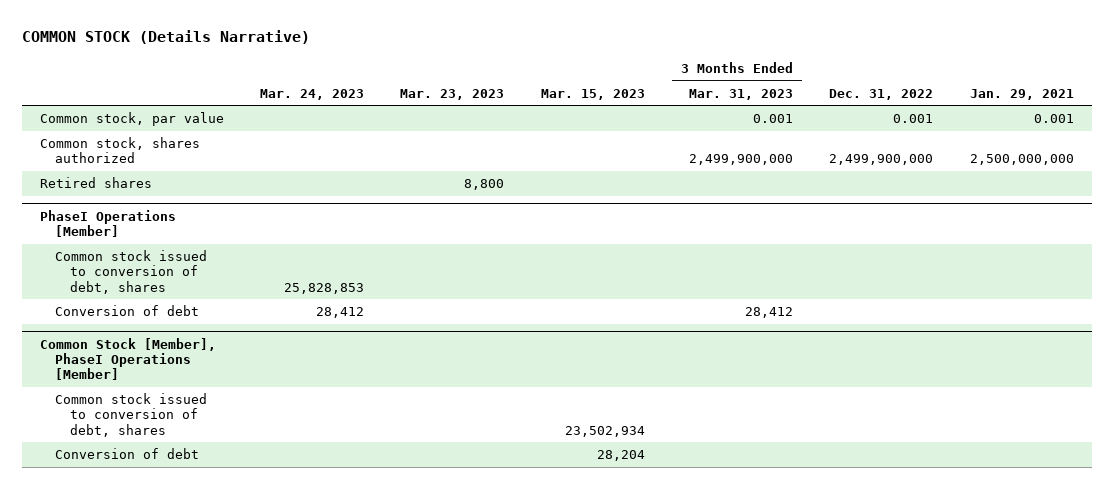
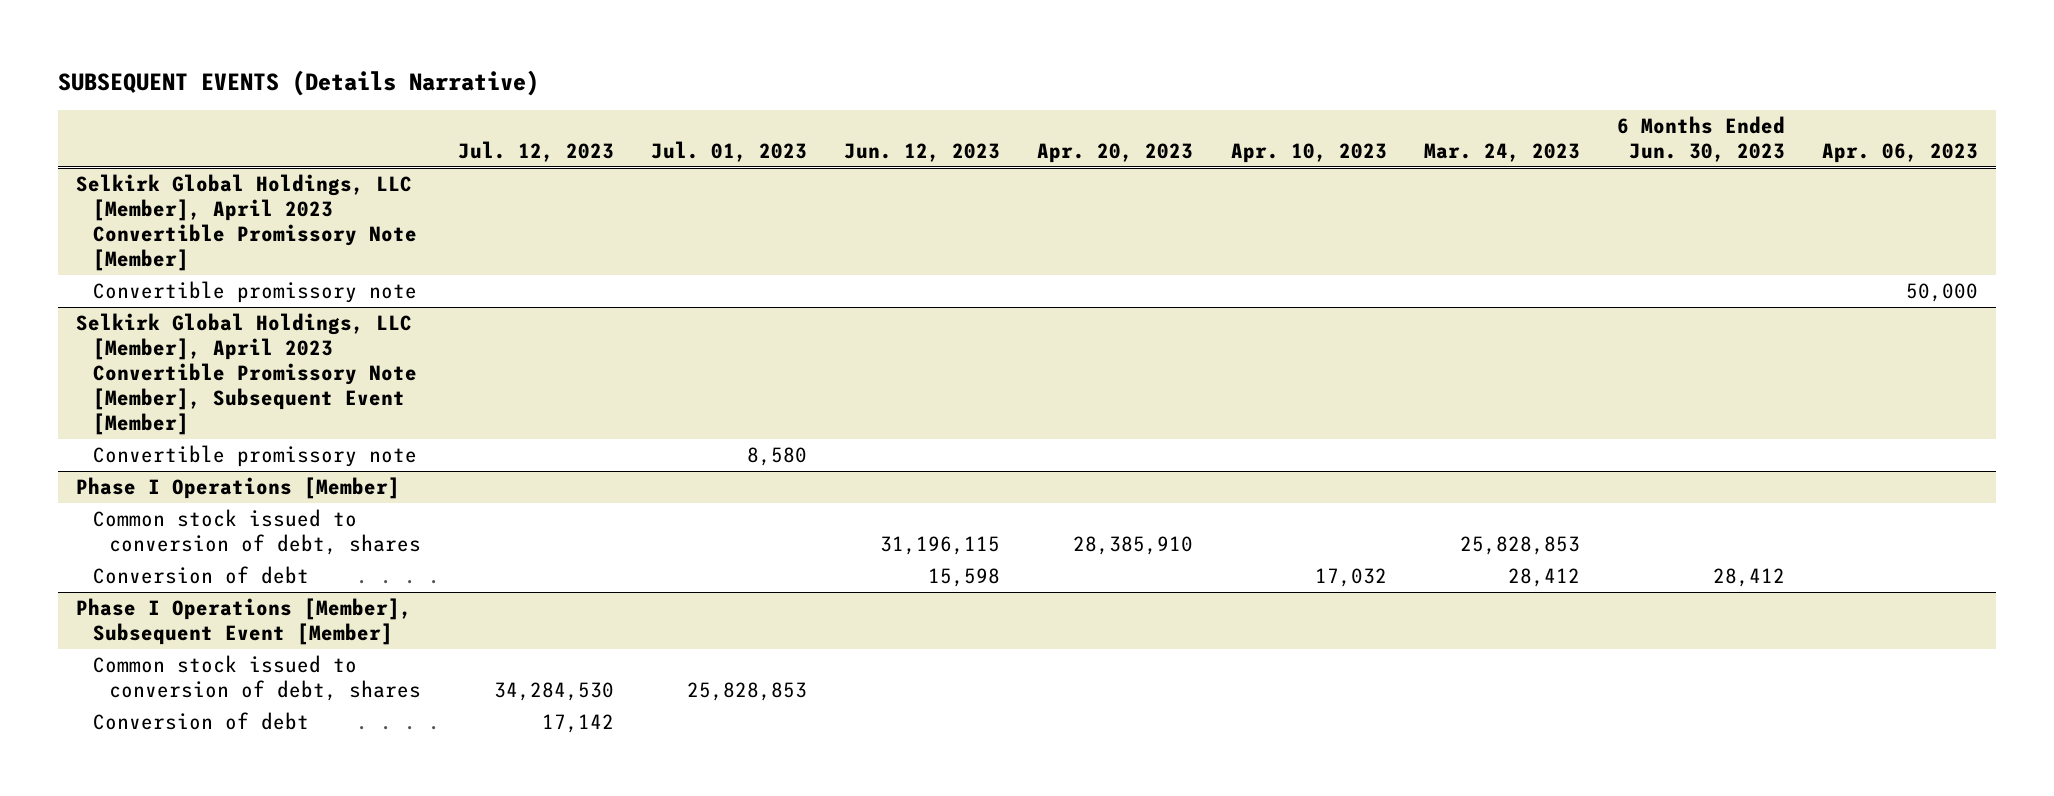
- COMMON STOCK (Details Narrative)
+ SUBSEQUENT EVENTS (Details Narrative)
- | Mar. 24, 2023 | Mar. 23, 2023 | Mar. 15, 2023 | 3 Months Ended Mar. 31, 2023 | Dec. 31, 2022 | Jan. 29, 2021
+ | Jul. 12, 2023 | Jul. 01, 2023 | Jun. 12, 2023 | Apr. 20, 2023 | Apr. 10, 2023 | Mar. 24, 2023 | 6 Months Ended Jun. 30, 2023 | Apr. 06, 2023
- Common stock, par value | | | | 0.001 | 0.001 | 0.001
- Common stock, shares authorized | | | | 2,499,900,000 | 2,499,900,000 | 2,500,000,000
- Retired shares | | 8,800 | | | |
- PhaseI Operations [Member]
+ Selkirk Global Holdings, LLC [Member], April 2023 Convertible Promissory Note [Member]
+ Convertible promissory note | | | | | | | | 50,000
+ Selkirk Global Holdings, LLC [Member], April 2023 Convertible Promissory Note [Member], Subsequent Event [Member]
+ Convertible promissory note | | 8,580 | | | | | |
+ Phase I Operations [Member]
- Common Stock [Member], PhaseI Operations [Member]
- Common stock issued to conversion of debt, shares | | | 23,502,934 | | |
- Conversion of debt | | | 28,204 | | |
+ Phase I Operations [Member], Subsequent Event [Member]
+ Common stock issued to conversion of debt, shares | 34,284,530 | 25,828,853 | | | | | |
+ Conversion of debt | 17,142 | | | | | | |

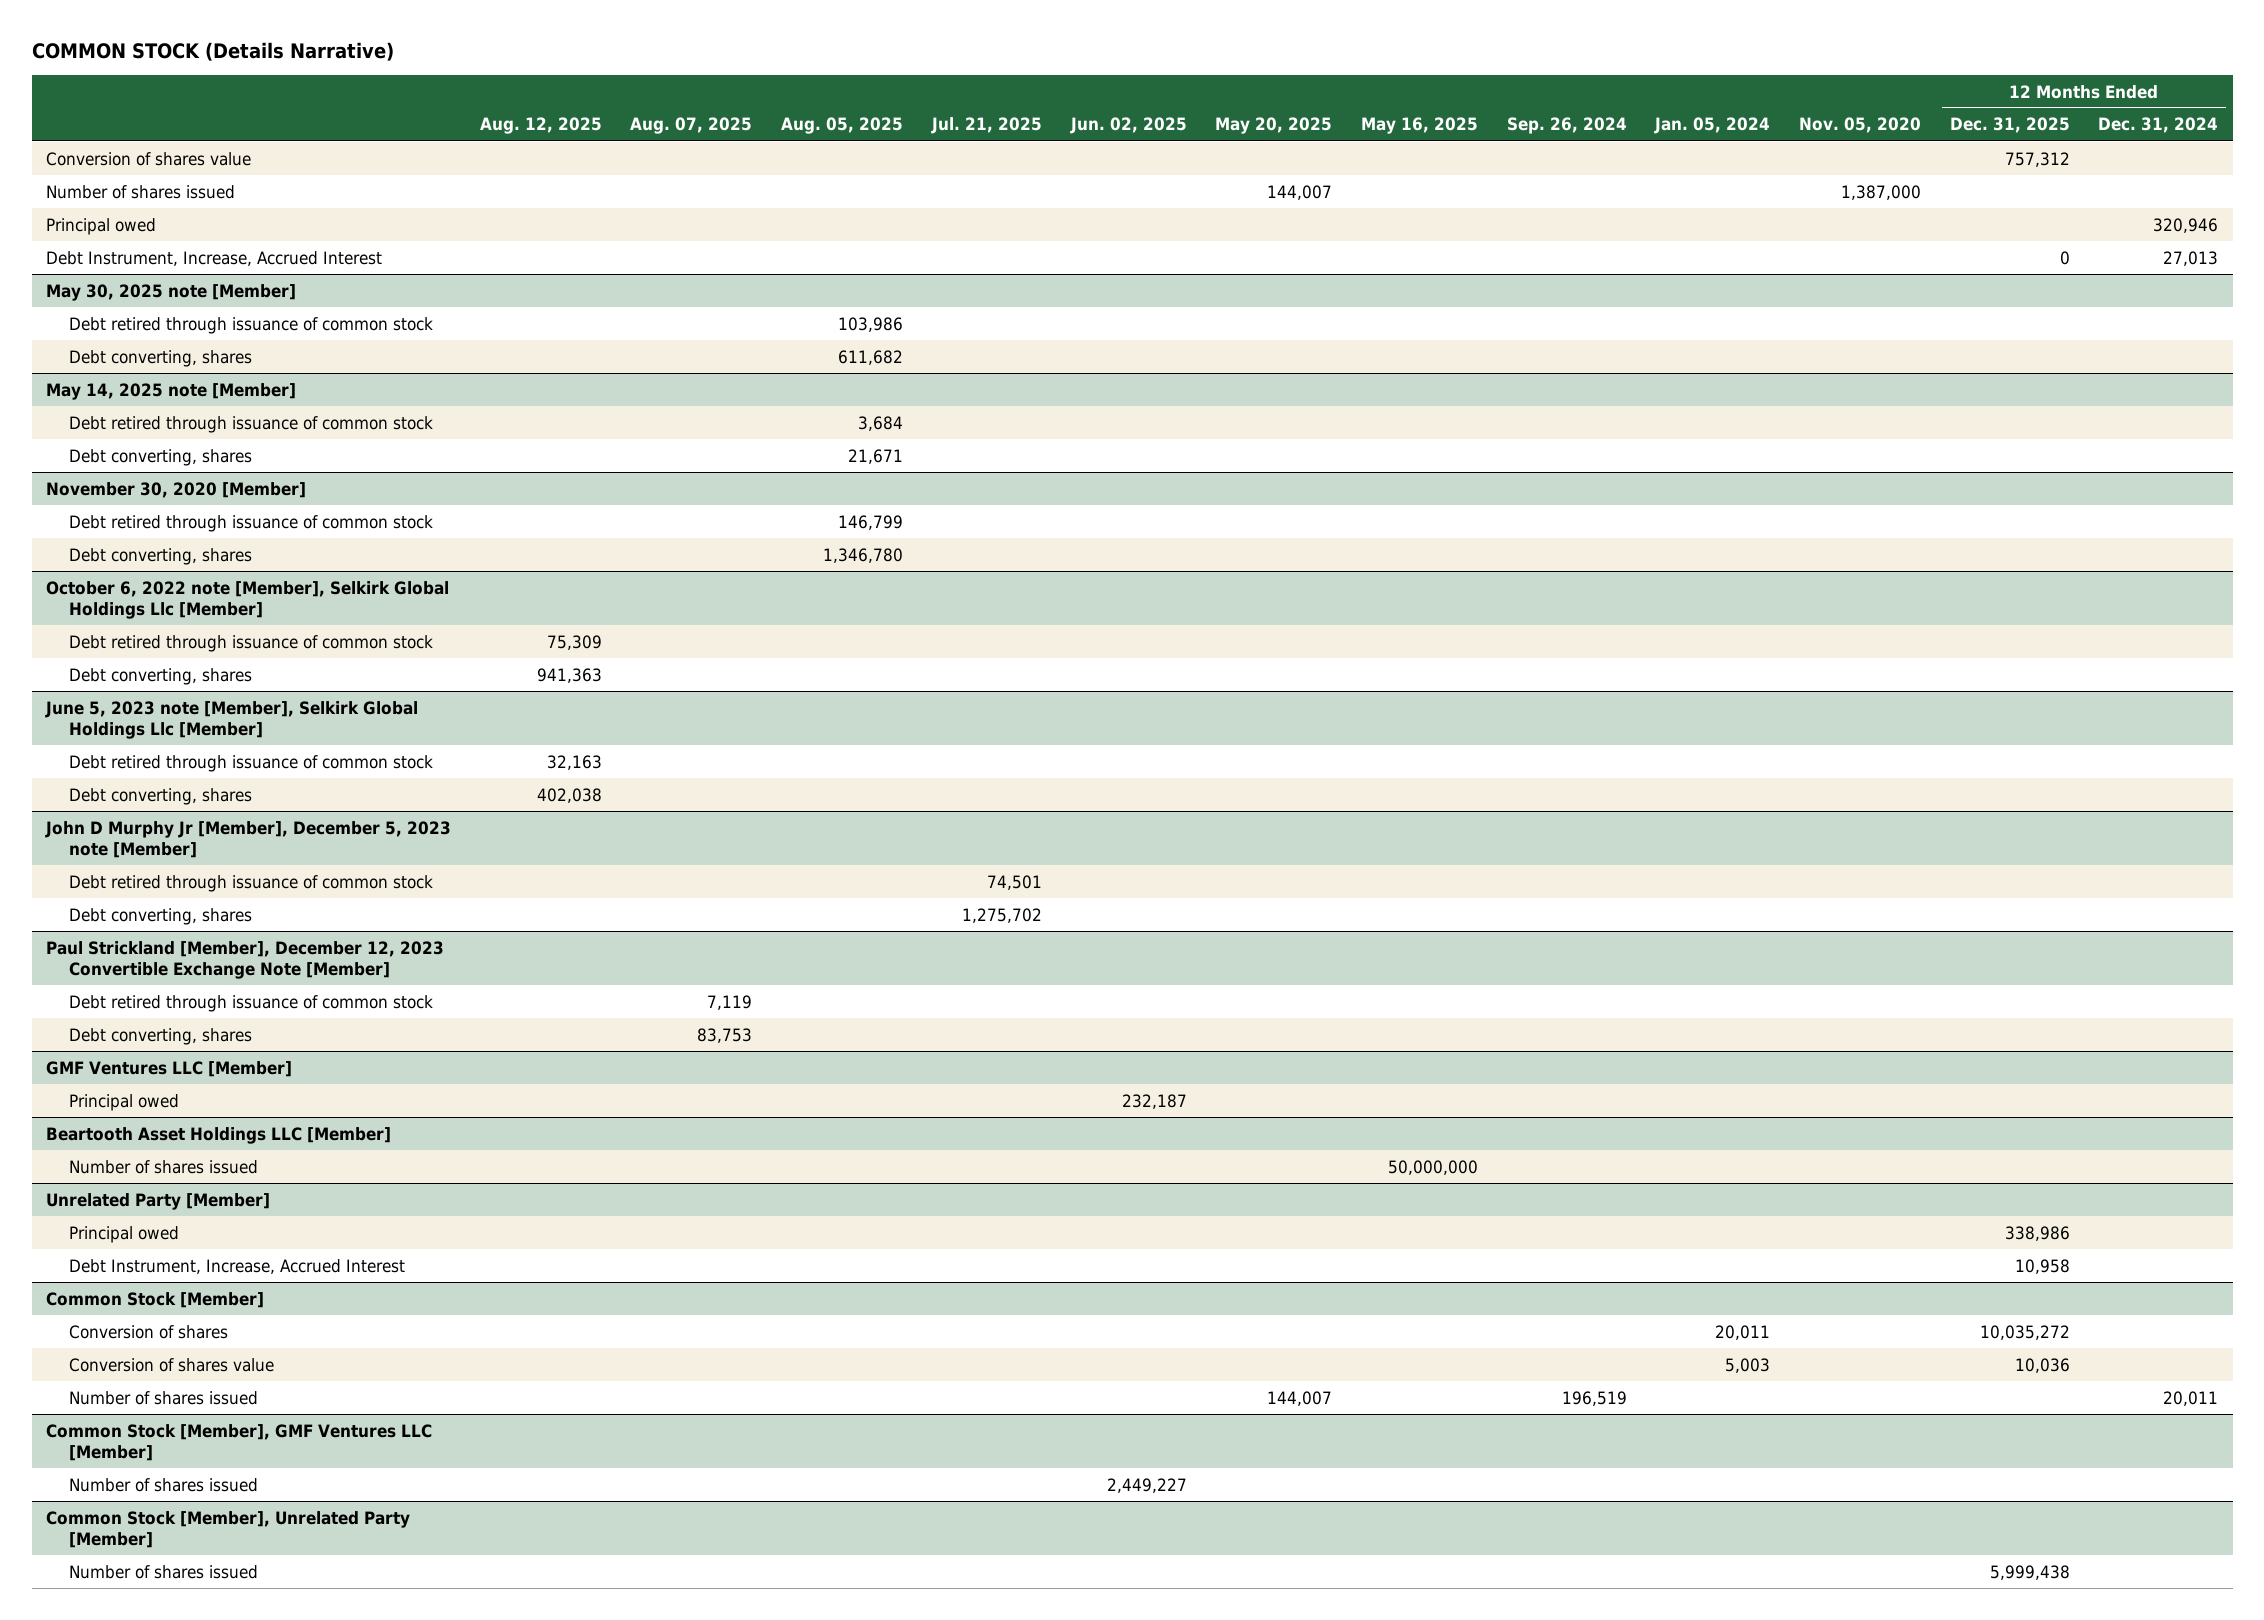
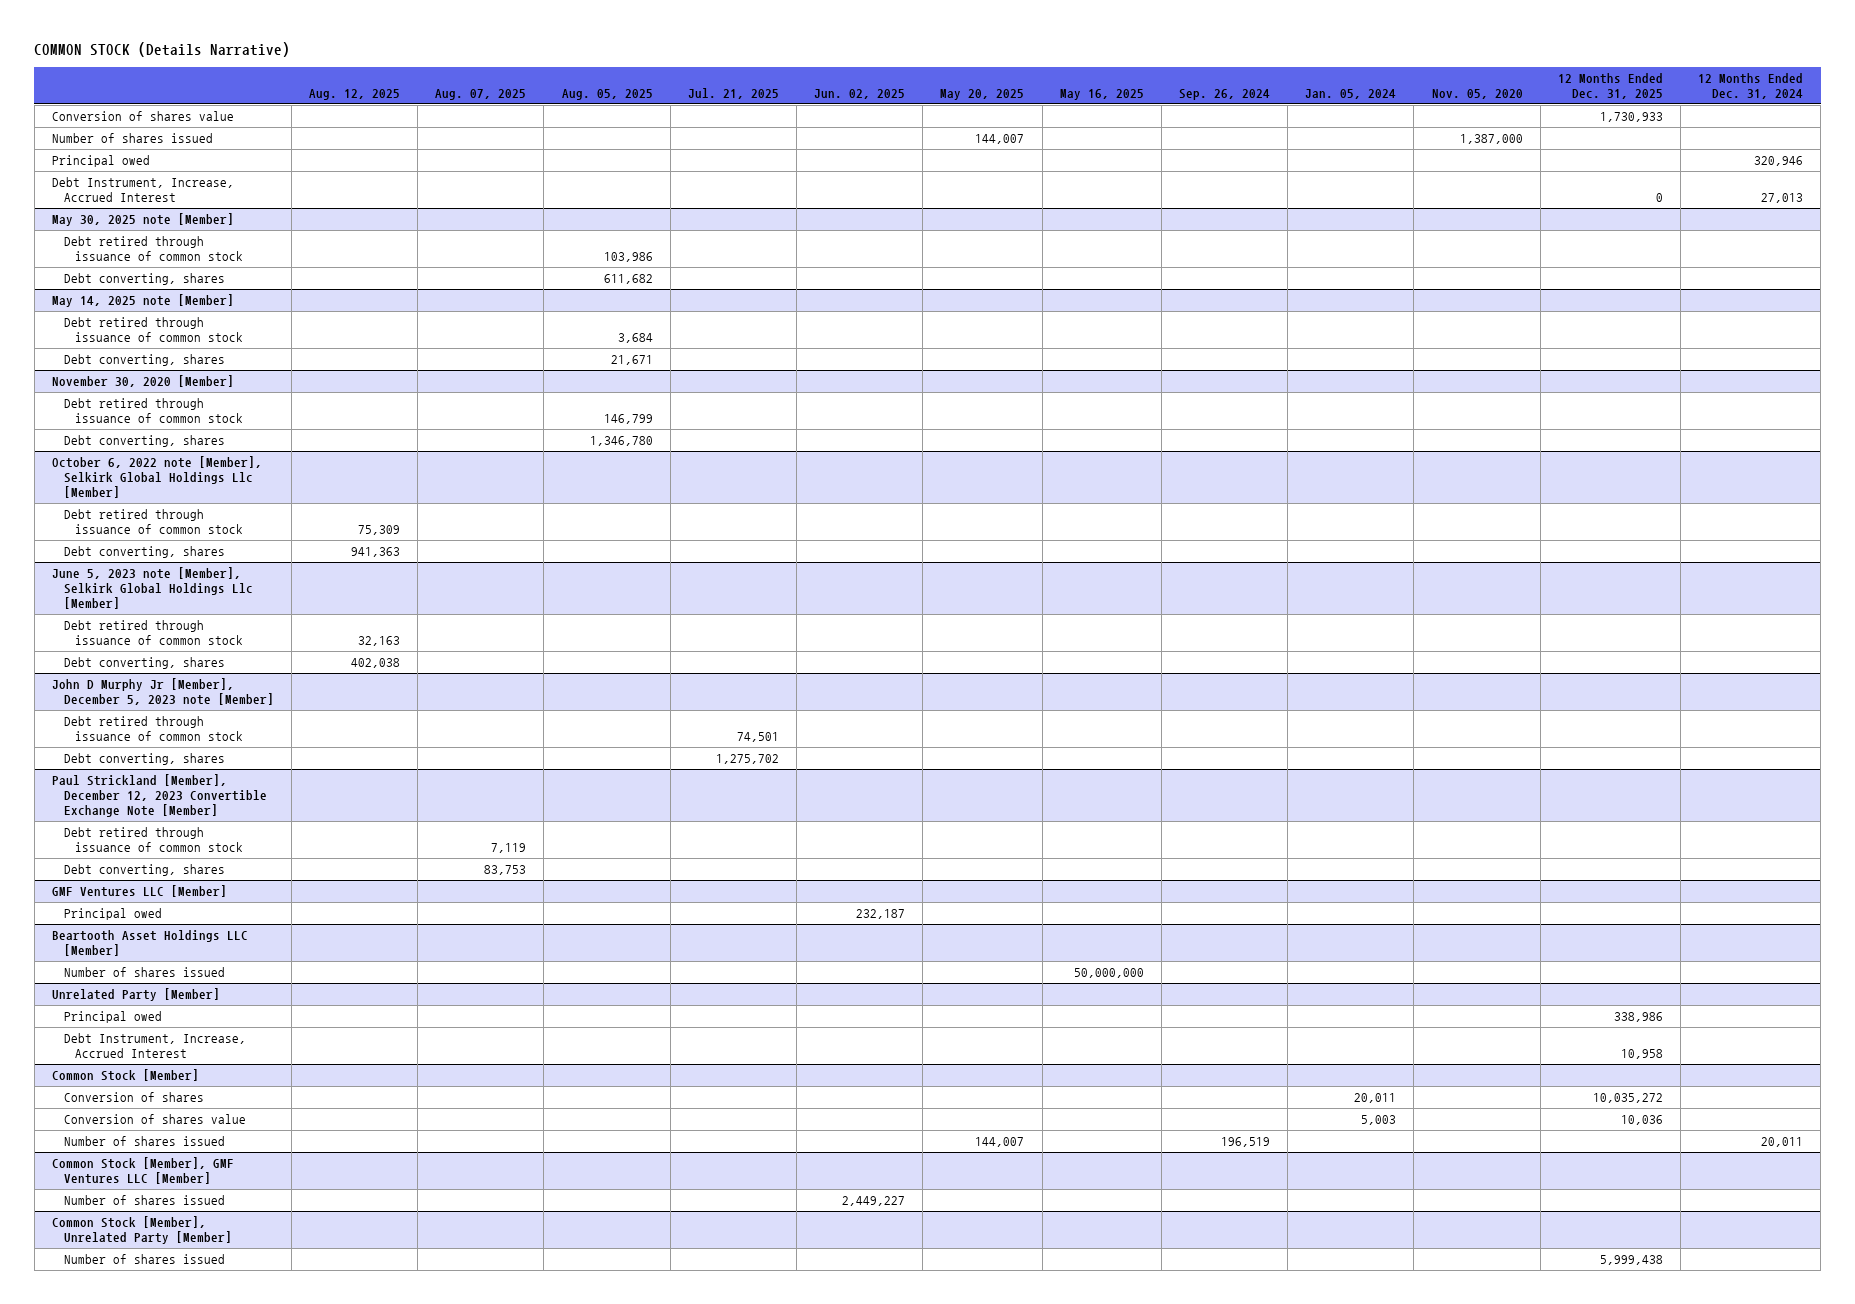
- Conversion of shares value | | | | | | | | | | | 757,312 |
+ Conversion of shares value | | | | | | | | | | | 1,730,933 |

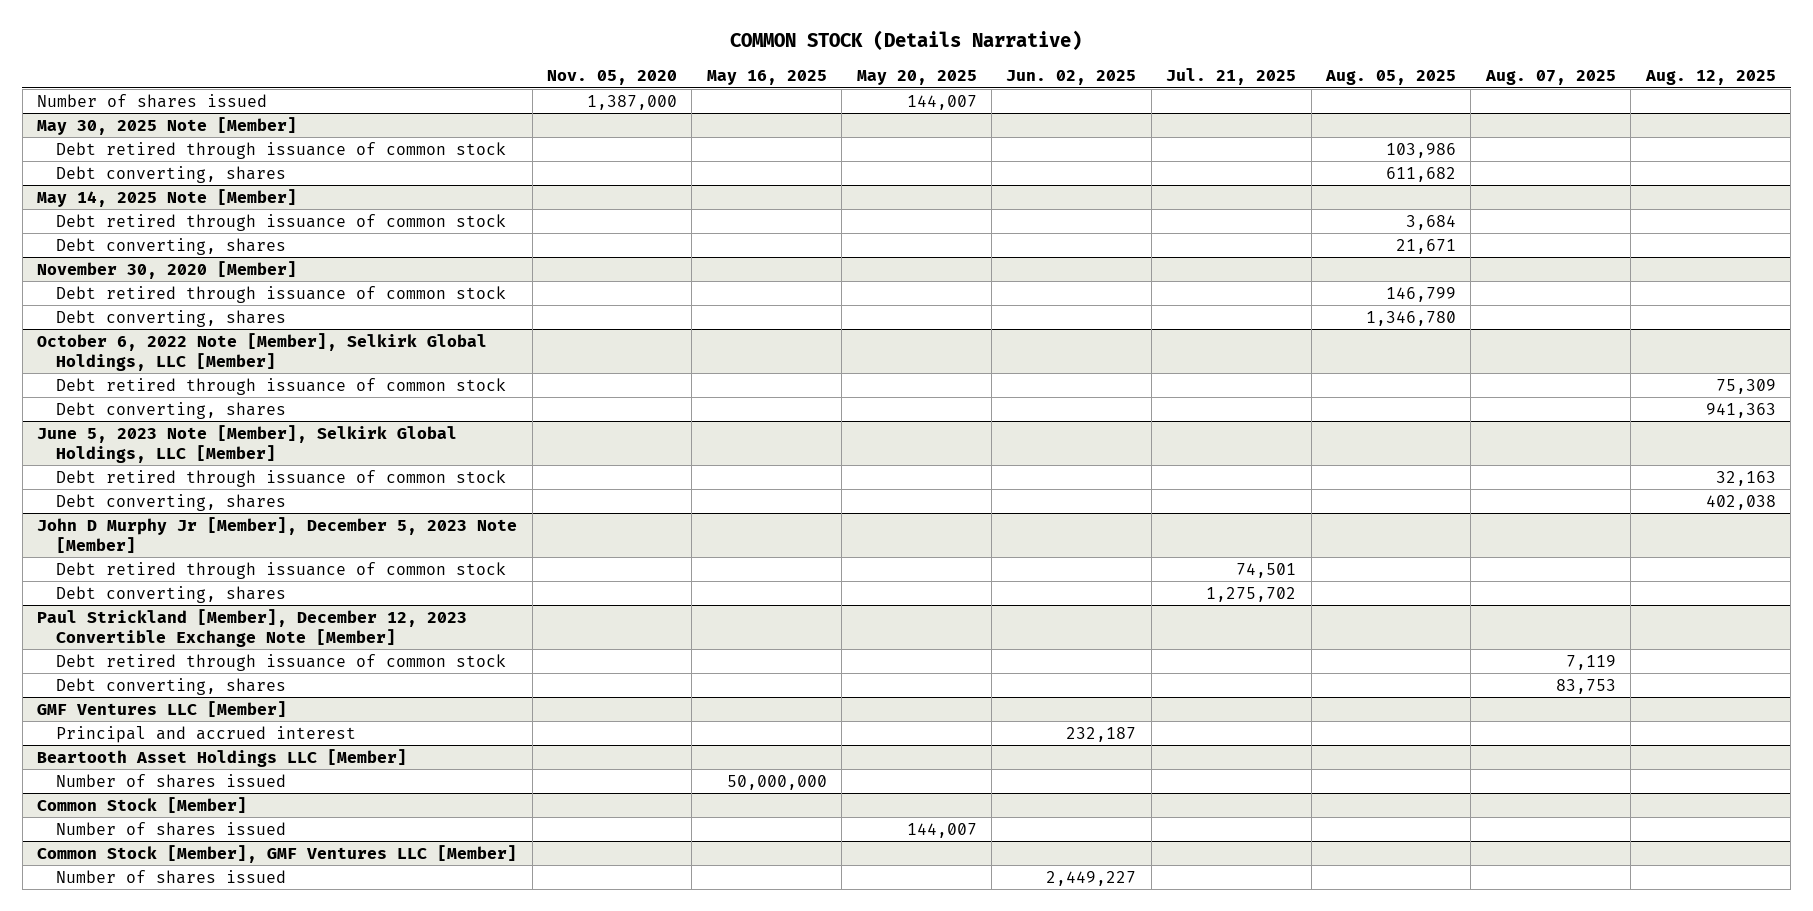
- | Aug. 12, 2025 | Aug. 07, 2025 | Aug. 05, 2025 | Jul. 21, 2025 | Jun. 02, 2025 | May 20, 2025 | May 16, 2025 | Sep. 26, 2024 | Jan. 05, 2024 | Nov. 05, 2020 | 12 Months Ended Dec. 31, 2025 | 12 Months Ended Dec. 31, 2024
+ | Nov. 05, 2020 | May 16, 2025 | May 20, 2025 | Jun. 02, 2025 | Jul. 21, 2025 | Aug. 05, 2025 | Aug. 07, 2025 | Aug. 12, 2025
- Conversion of shares value | | | | | | | | | | | 1,730,933 |
- Principal owed | | | | | | | | | | | | 320,946
- Debt Instrument, Increase, Accrued Interest | | | | | | | | | | | 0 | 27,013
- May 30, 2025 note [Member]
+ May 30, 2025 Note [Member]
- May 14, 2025 note [Member]
+ May 14, 2025 Note [Member]
- October 6, 2022 note [Member], Selkirk Global Holdings Llc [Member]
+ October 6, 2022 Note [Member], Selkirk Global Holdings, LLC [Member]
- June 5, 2023 note [Member], Selkirk Global Holdings Llc [Member]
+ June 5, 2023 Note [Member], Selkirk Global Holdings, LLC [Member]
- John D Murphy Jr [Member], December 5, 2023 note [Member]
+ John D Murphy Jr [Member], December 5, 2023 Note [Member]
@ GMF Ventures LLC [Member]
- Principal owed | | | | | 232,187 | | | | | | |
+ Principal and accrued interest | | | | 232,187 | | | |
- Unrelated Party [Member]
- Principal owed | | | | | | | | | | | 338,986 |
- Debt Instrument, Increase, Accrued Interest | | | | | | | | | | | 10,958 |
@ Common Stock [Member]
- Conversion of shares | | | | | | | | | 20,011 | | 10,035,272 |
- Conversion of shares value | | | | | | | | | 5,003 | | 10,036 |
- Common Stock [Member], Unrelated Party [Member]
- Number of shares issued | | | | | | | | | | | 5,999,438 |

